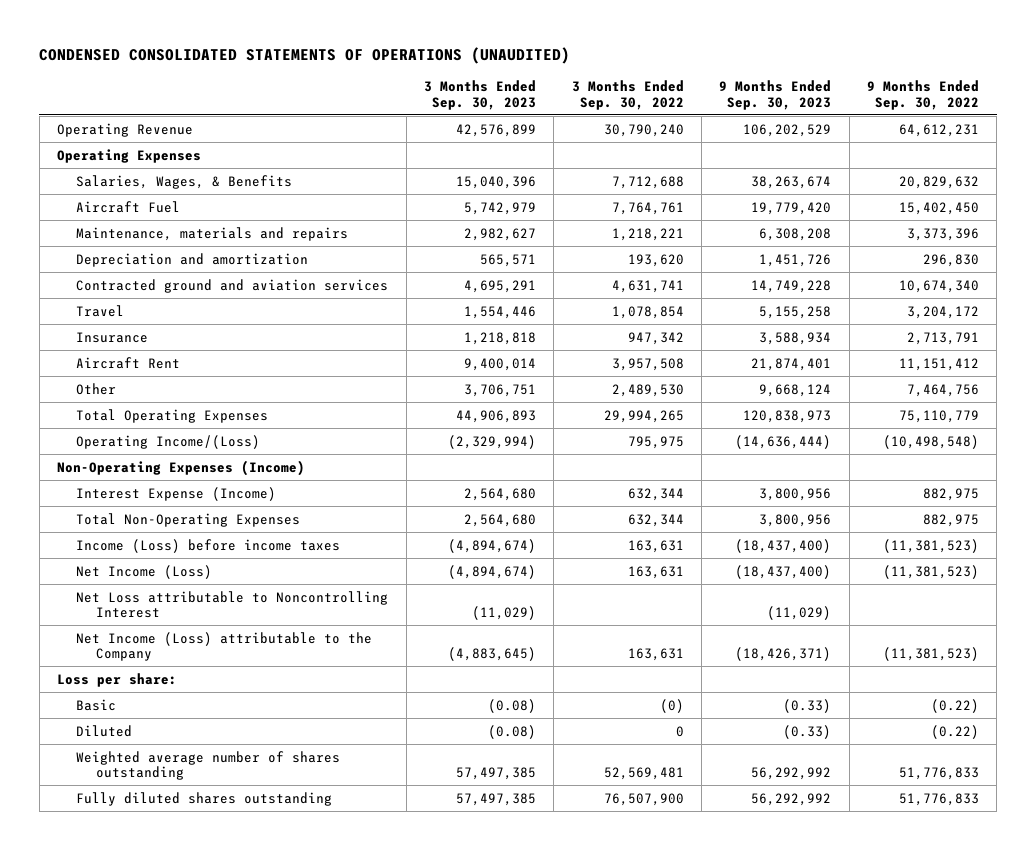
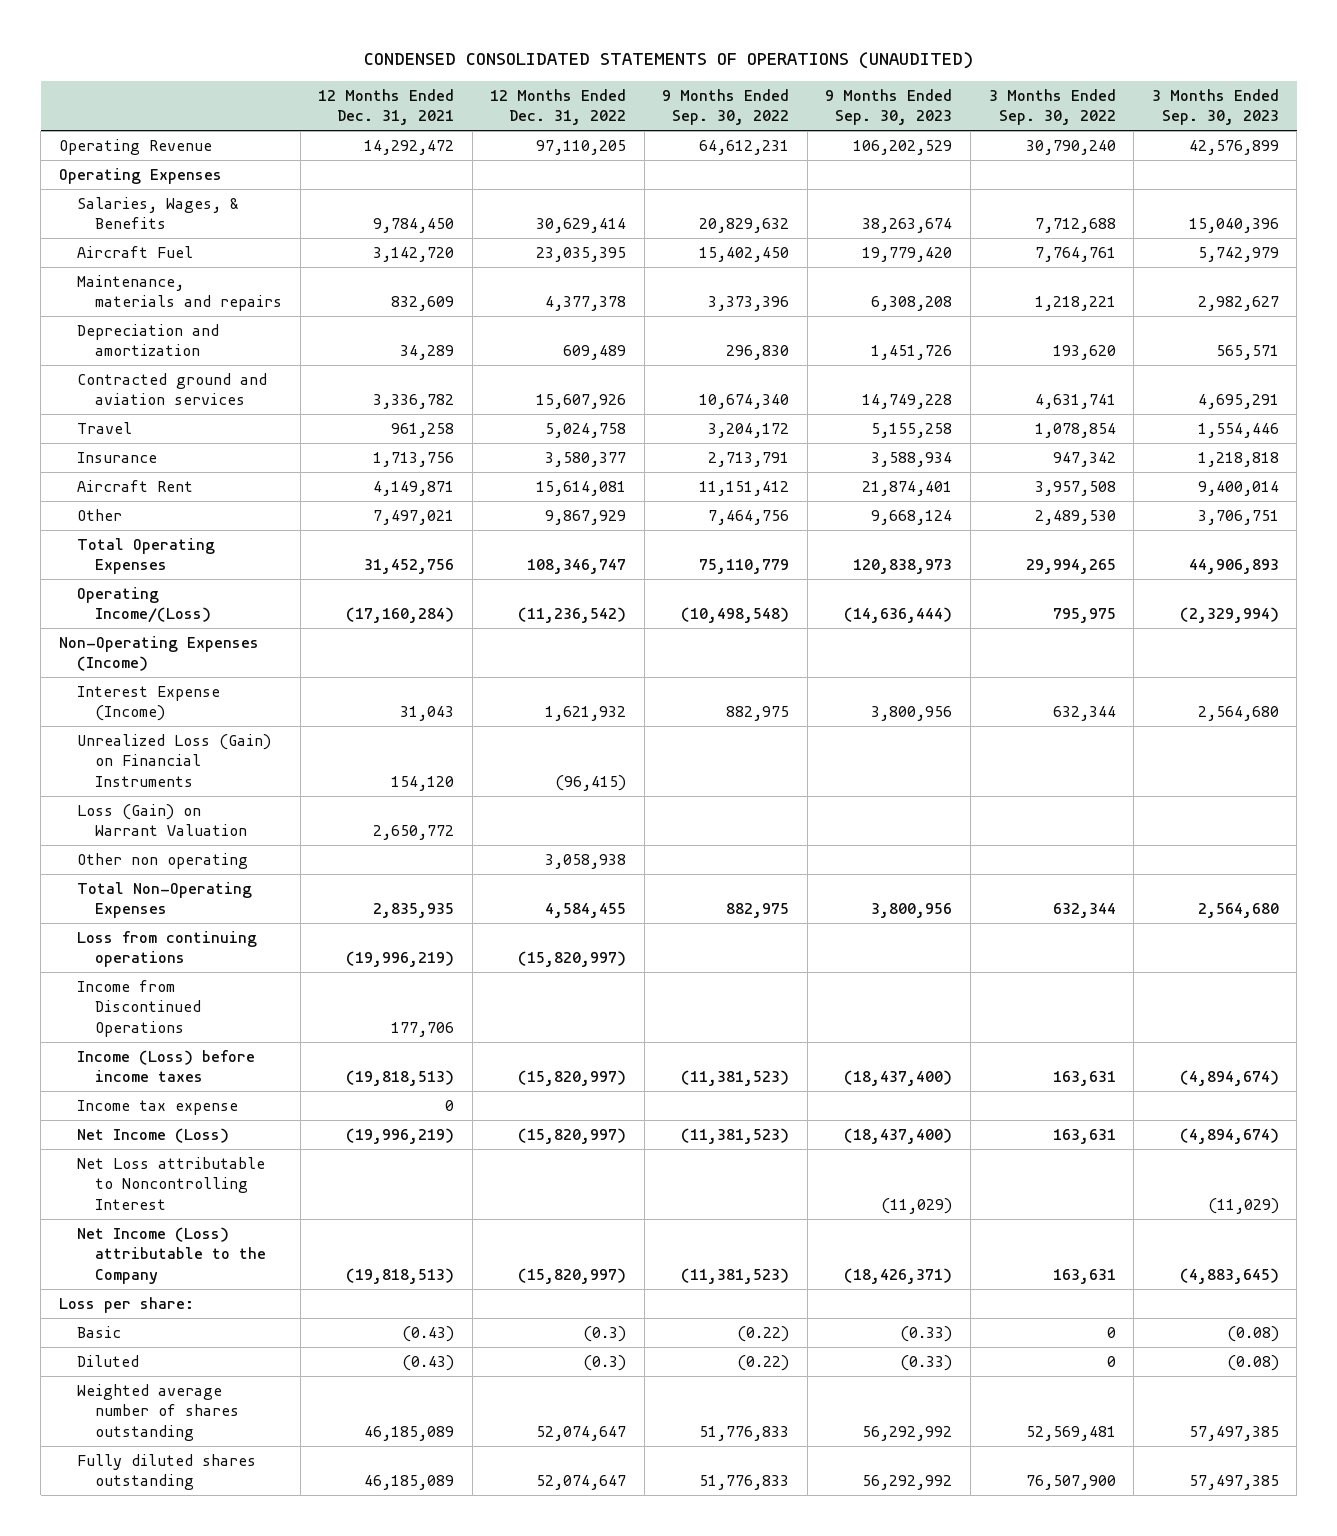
- | 3 Months Ended Sep. 30, 2023 | 3 Months Ended Sep. 30, 2022 | 9 Months Ended Sep. 30, 2023 | 9 Months Ended Sep. 30, 2022
+ | 12 Months Ended Dec. 31, 2021 | 12 Months Ended Dec. 31, 2022 | 9 Months Ended Sep. 30, 2022 | 9 Months Ended Sep. 30, 2023 | 3 Months Ended Sep. 30, 2022 | 3 Months Ended Sep. 30, 2023
+ Unrealized Loss (Gain) on Financial Instruments | 154,120 | (96,415) | | | |
+ Loss (Gain) on Warrant Valuation | 2,650,772 | | | | |
+ Other non operating | | 3,058,938 | | | |
+ Loss from continuing operations | (19,996,219) | (15,820,997) | | | |
+ Income from Discontinued Operations | 177,706 | | | | |
+ Income tax expense | 0 | | | | |
- Basic | (0.08) | (0) | (0.33) | (0.22)
+ Basic | (0.43) | (0.3) | (0.22) | (0.33) | 0 | (0.08)

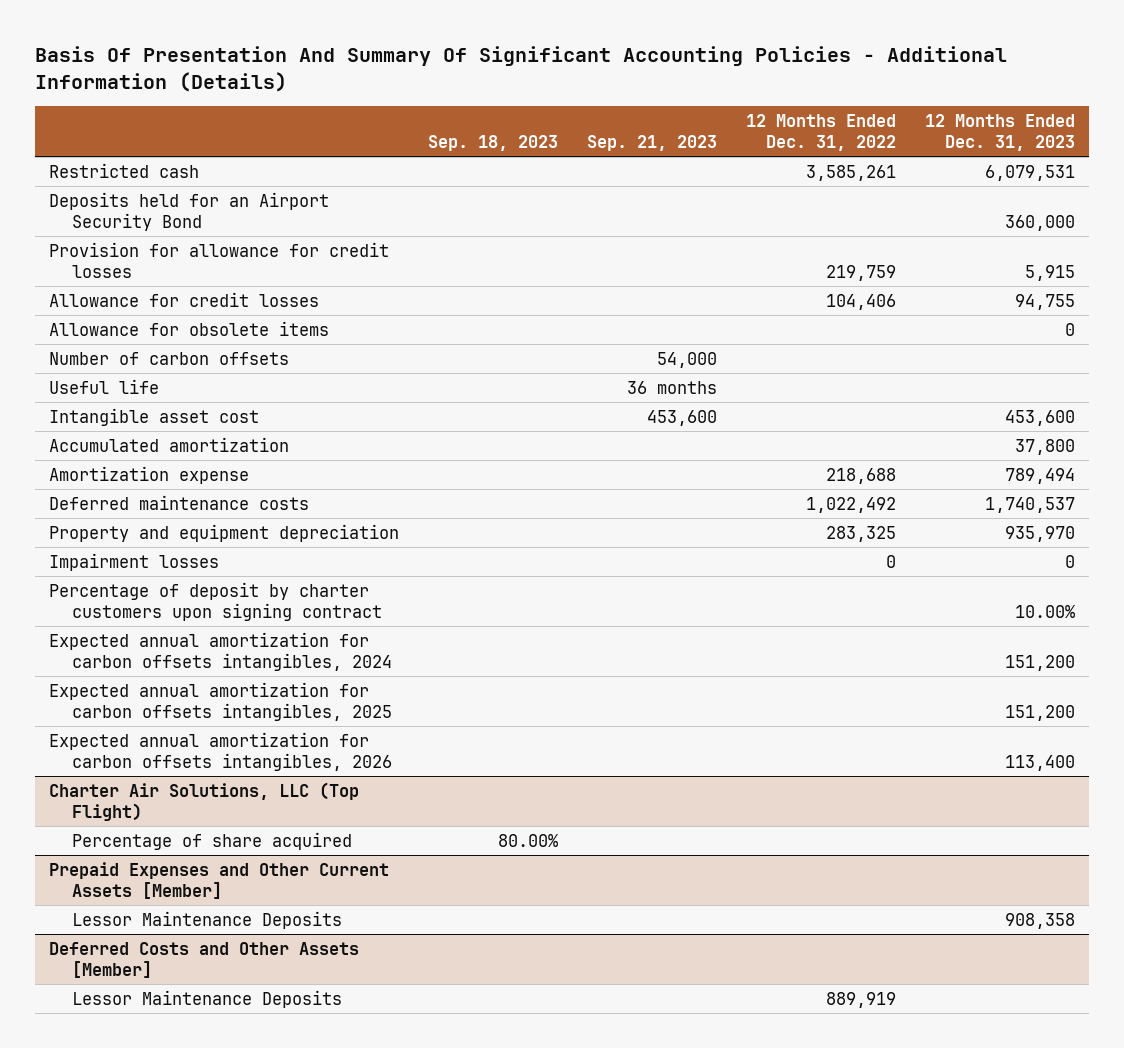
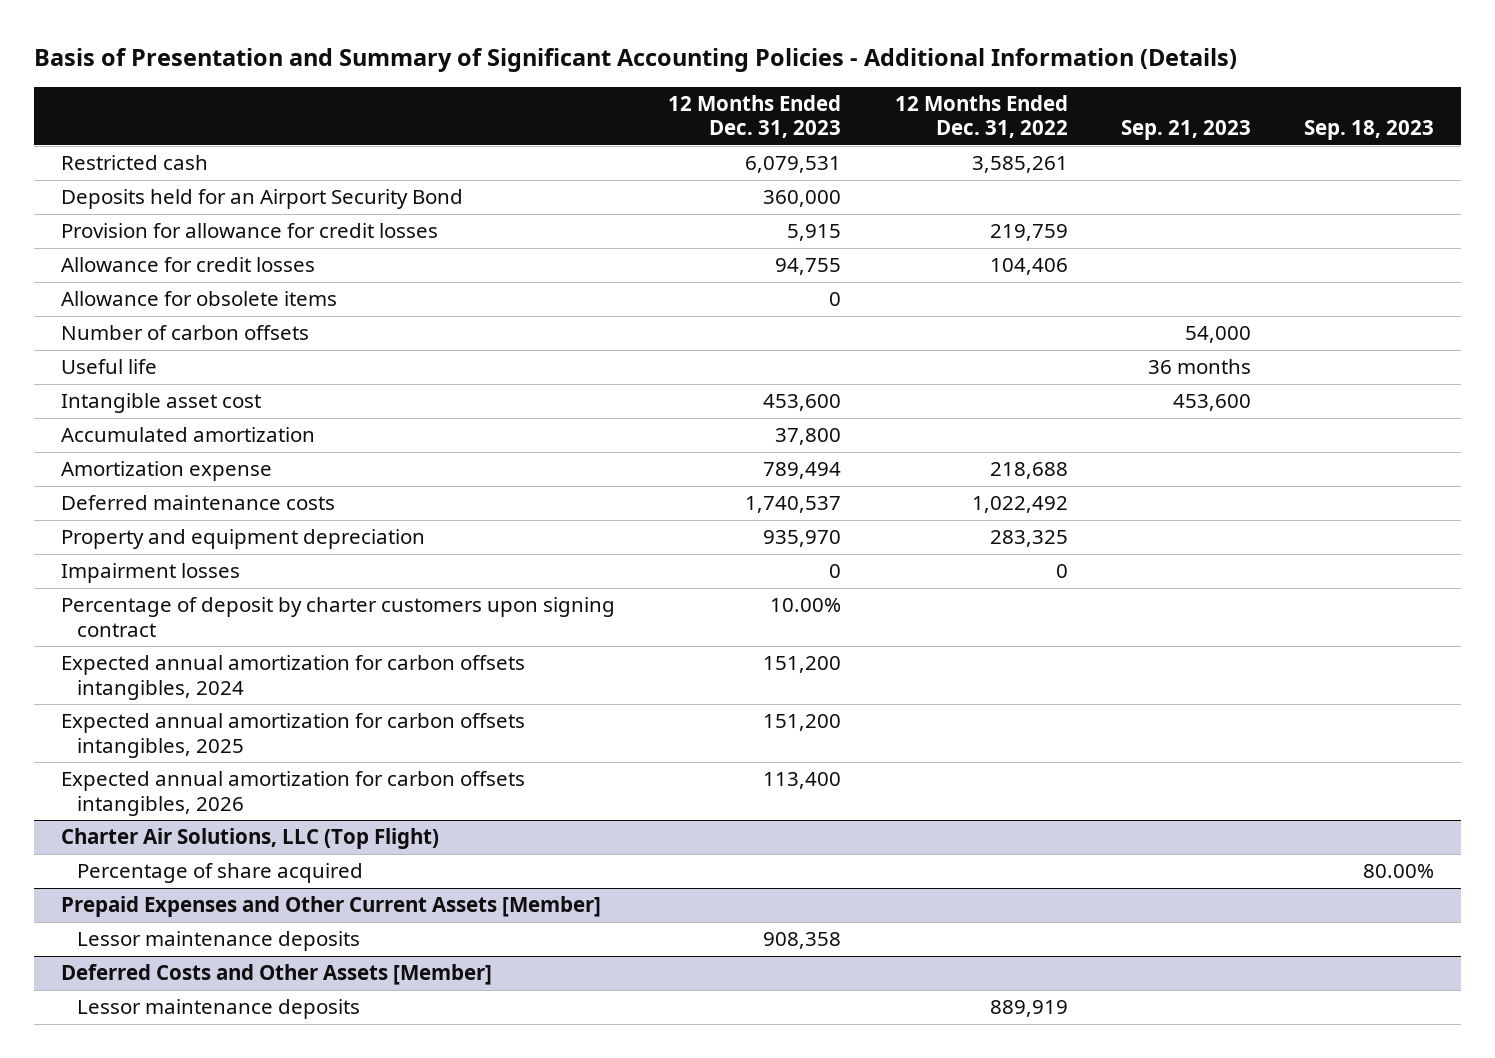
- Basis Of Presentation And Summary Of Significant Accounting Policies - Additional Information (Details)
+ Basis of Presentation and Summary of Significant Accounting Policies - Additional Information (Details)
- | Sep. 18, 2023 | Sep. 21, 2023 | 12 Months Ended Dec. 31, 2022 | 12 Months Ended Dec. 31, 2023
+ | 12 Months Ended Dec. 31, 2023 | 12 Months Ended Dec. 31, 2022 | Sep. 21, 2023 | Sep. 18, 2023
@ Prepaid Expenses and Other Current Assets [Member]
- Lessor Maintenance Deposits | | | | 908,358
+ Lessor maintenance deposits | 908,358 | | |
@ Deferred Costs and Other Assets [Member]
- Lessor Maintenance Deposits | | | 889,919 |
+ Lessor maintenance deposits | | 889,919 | |

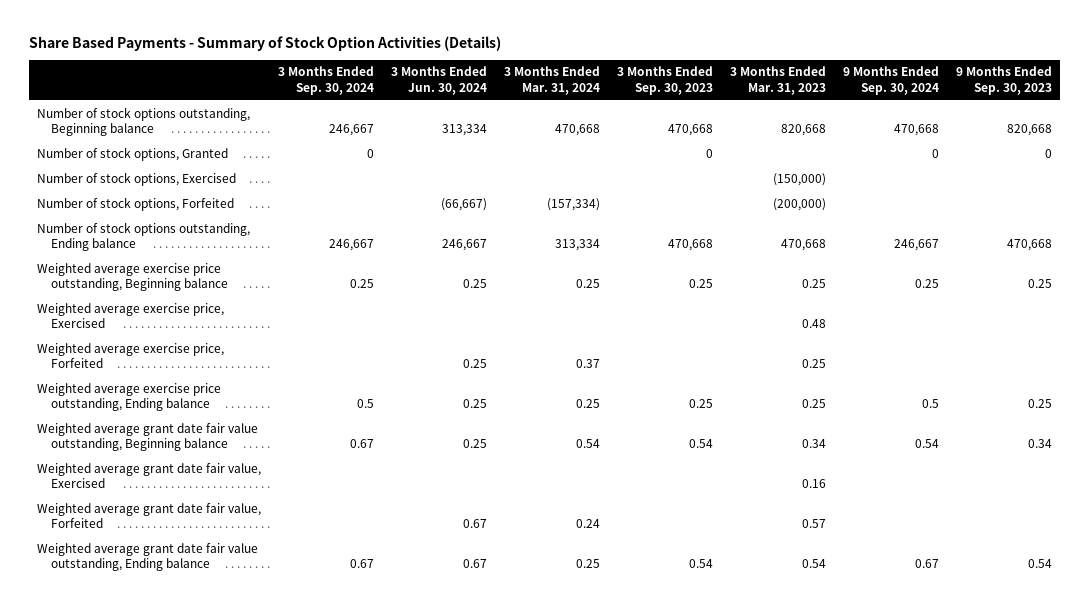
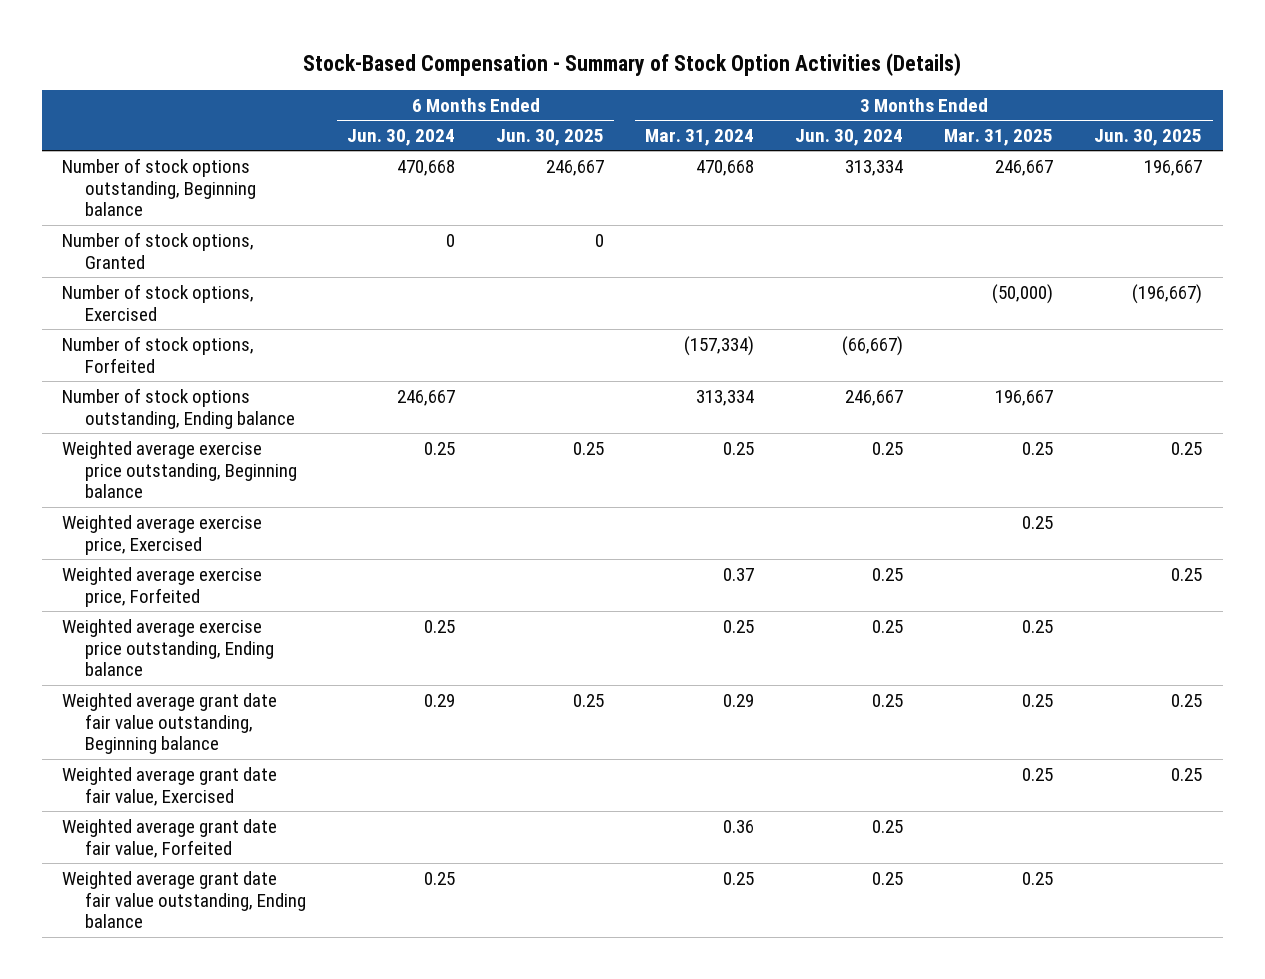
- Share Based Payments - Summary of Stock Option Activities (Details)
+ Stock-Based Compensation - Summary of Stock Option Activities (Details)
- | 3 Months Ended Sep. 30, 2024 | 3 Months Ended Jun. 30, 2024 | 3 Months Ended Mar. 31, 2024 | 3 Months Ended Sep. 30, 2023 | 3 Months Ended Mar. 31, 2023 | 9 Months Ended Sep. 30, 2024 | 9 Months Ended Sep. 30, 2023
+ | 6 Months Ended Jun. 30, 2024 | 6 Months Ended Jun. 30, 2025 | 3 Months Ended Mar. 31, 2024 | 3 Months Ended Jun. 30, 2024 | 3 Months Ended Mar. 31, 2025 | 3 Months Ended Jun. 30, 2025
- Weighted average grant date fair value outstanding, Beginning balance | 0.67 | 0.25 | 0.54 | 0.54 | 0.34 | 0.54 | 0.34
+ Weighted average grant date fair value outstanding, Beginning balance | 0.29 | 0.25 | 0.29 | 0.25 | 0.25 | 0.25
- Weighted average grant date fair value, Forfeited | | 0.67 | 0.24 | | 0.57 | |
- Weighted average grant date fair value outstanding, Ending balance | 0.67 | 0.67 | 0.25 | 0.54 | 0.54 | 0.67 | 0.54
+ Weighted average grant date fair value, Forfeited | | | 0.36 | 0.25 | |
+ Weighted average grant date fair value outstanding, Ending balance | 0.25 | | 0.25 | 0.25 | 0.25 |

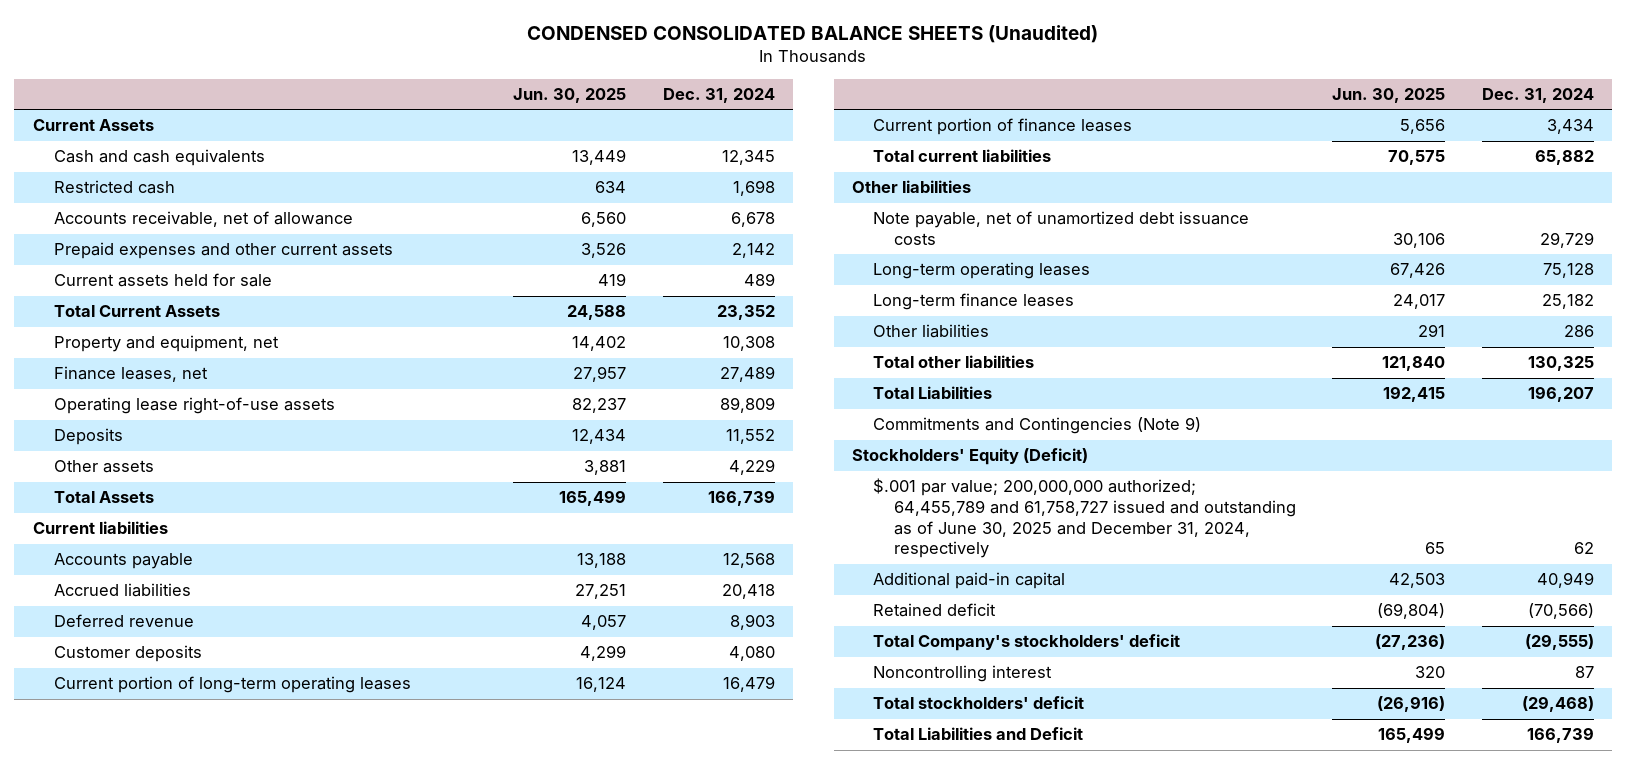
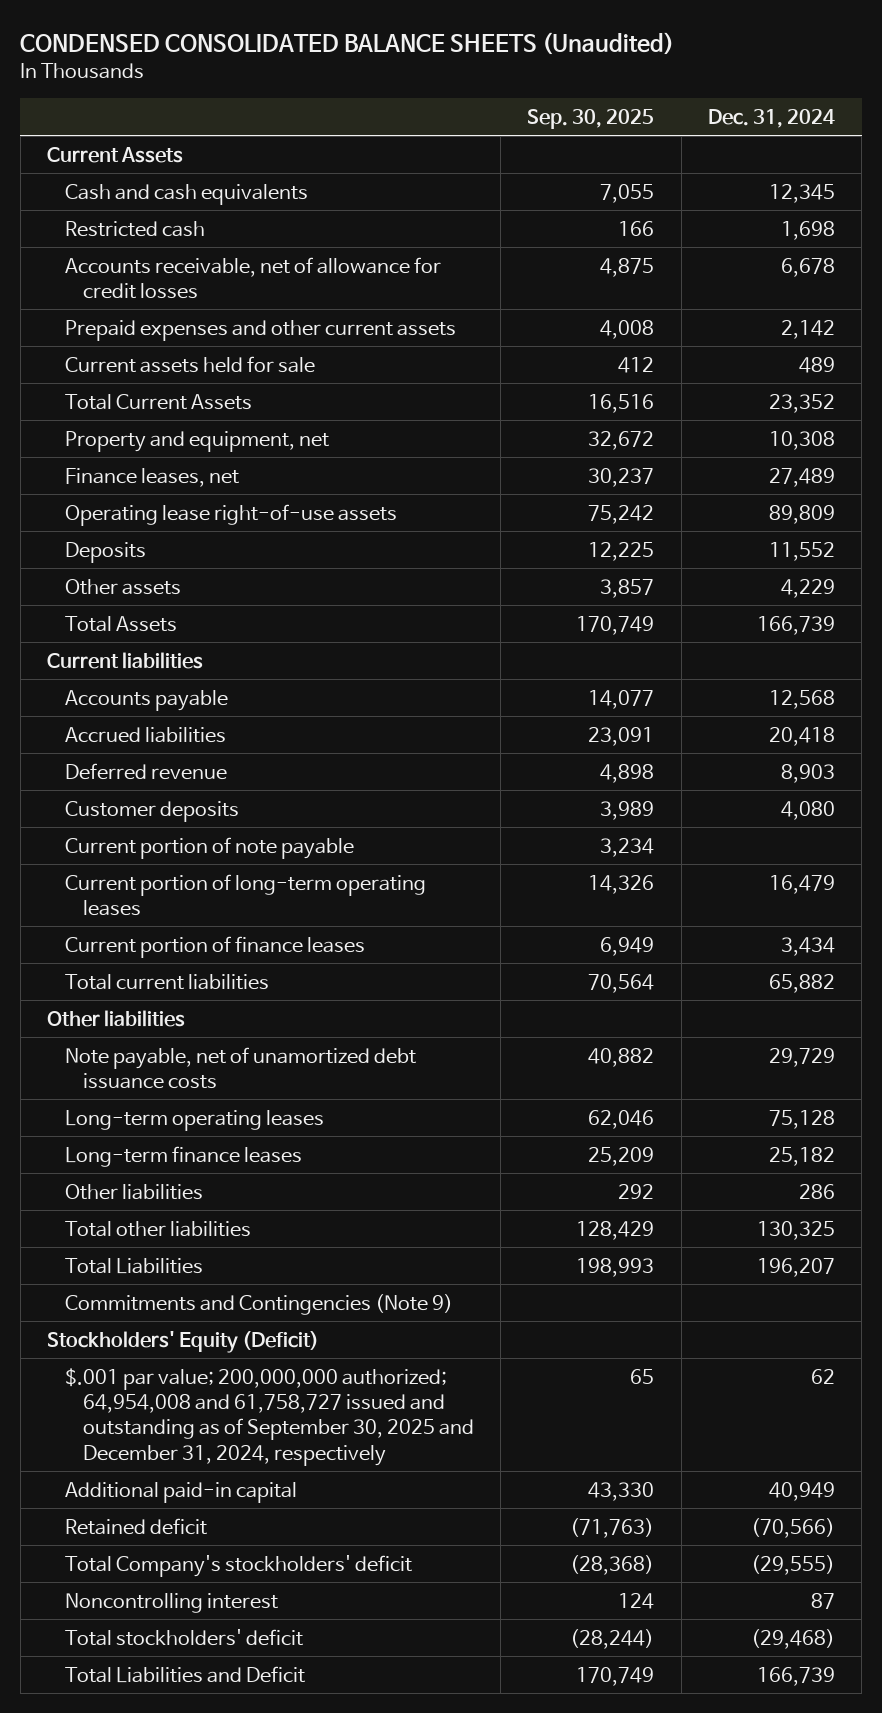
- | Jun. 30, 2025 | Dec. 31, 2024
+ | Sep. 30, 2025 | Dec. 31, 2024
- Accounts receivable, net of allowance | 6,560 | 6,678
+ Accounts receivable, net of allowance for credit losses | 4,875 | 6,678
+ Current portion of note payable | 3,234 |
- $.001 par value; 200,000,000 authorized; 64,455,789 and 61,758,727 issued and outstanding as of June 30, 2025 and December 31, 2024, respectively | 65 | 62
+ $.001 par value; 200,000,000 authorized; 64,954,008 and 61,758,727 issued and outstanding as of September 30, 2025 and December 31, 2024, respectively | 65 | 62

